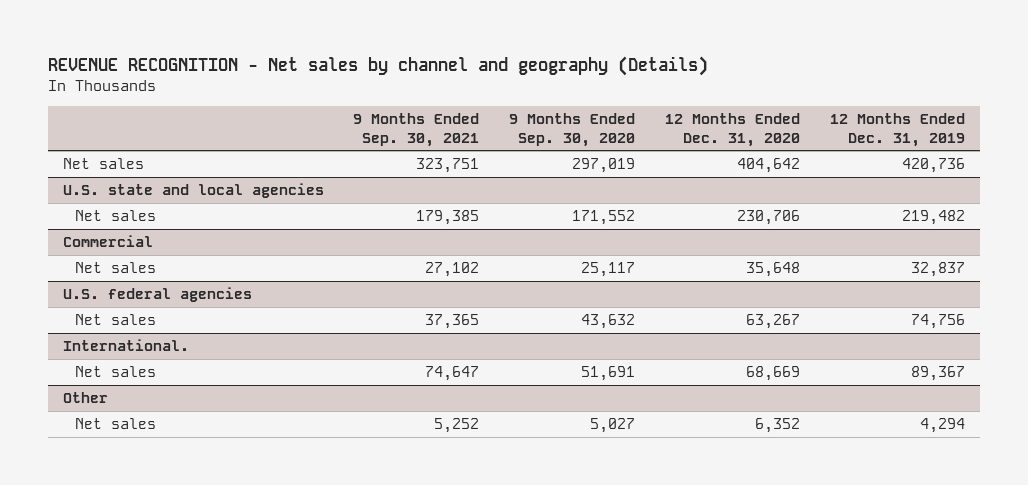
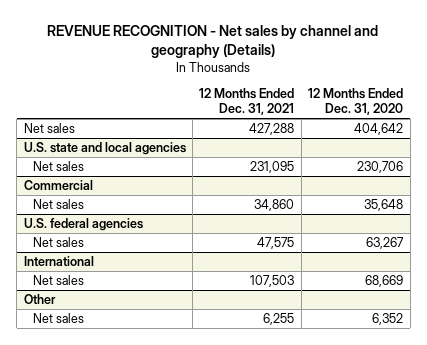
- | 9 Months Ended Sep. 30, 2021 | 9 Months Ended Sep. 30, 2020 | 12 Months Ended Dec. 31, 2020 | 12 Months Ended Dec. 31, 2019
+ | 12 Months Ended Dec. 31, 2021 | 12 Months Ended Dec. 31, 2020
- International.
+ International

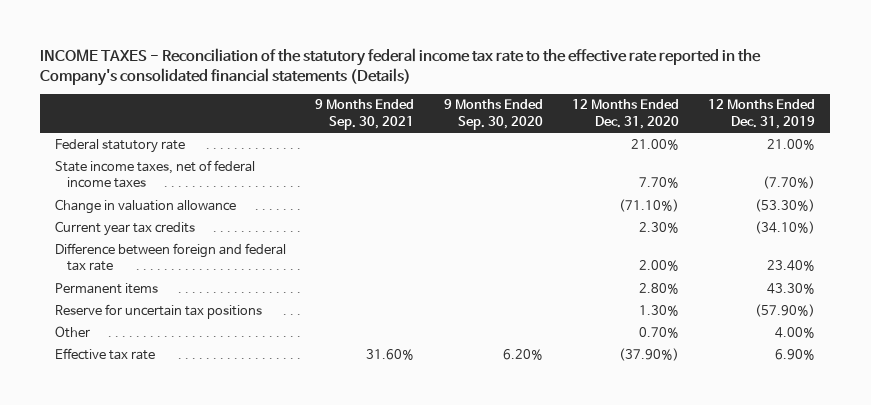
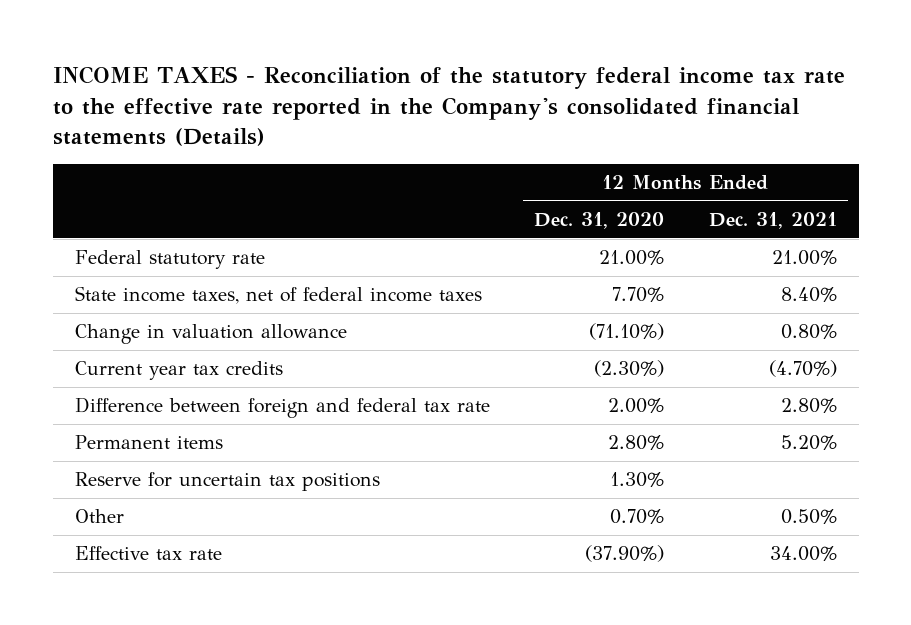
- | 9 Months Ended Sep. 30, 2021 | 9 Months Ended Sep. 30, 2020 | 12 Months Ended Dec. 31, 2020 | 12 Months Ended Dec. 31, 2019
+ | 12 Months Ended Dec. 31, 2020 | 12 Months Ended Dec. 31, 2021
- Current year tax credits | | | 2.30% | (34.10%)
+ Current year tax credits | (2.30%) | (4.70%)

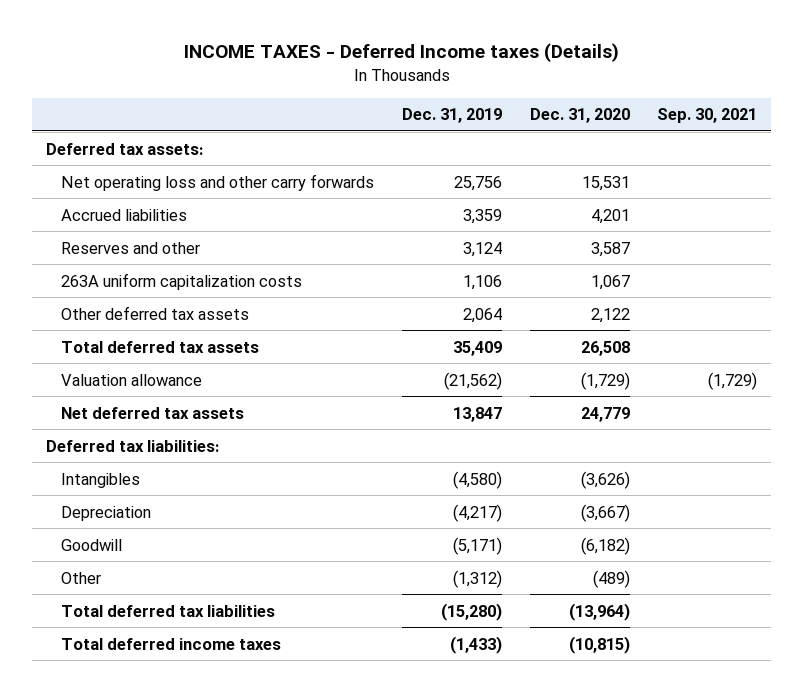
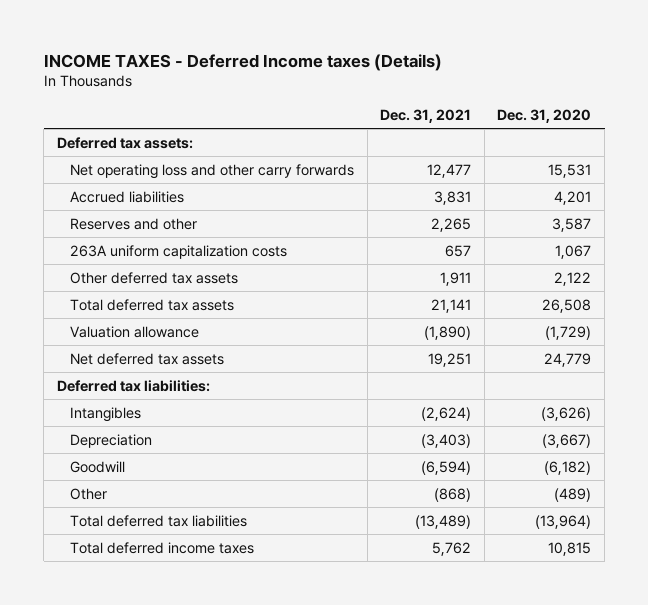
- | Dec. 31, 2019 | Dec. 31, 2020 | Sep. 30, 2021
+ | Dec. 31, 2021 | Dec. 31, 2020
- Total deferred income taxes | (1,433) | (10,815) |
+ Total deferred income taxes | 5,762 | 10,815

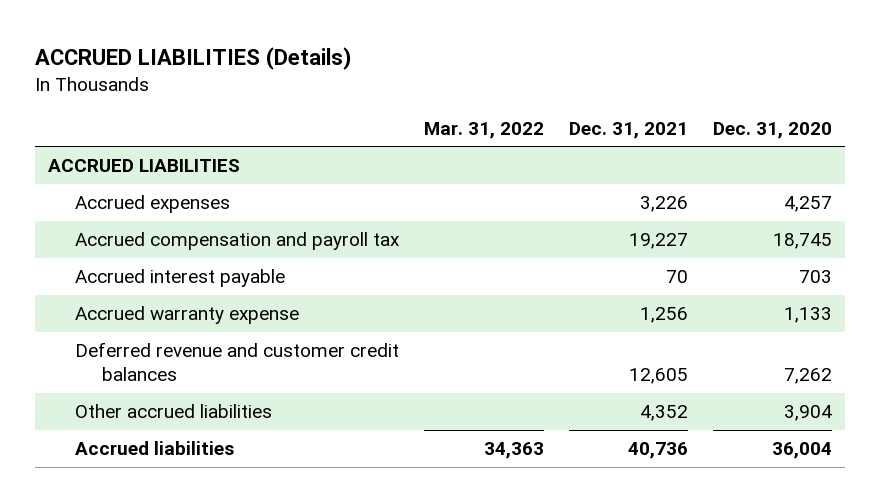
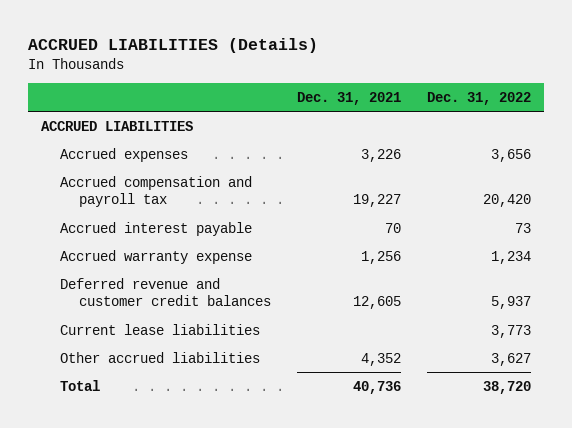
- | Mar. 31, 2022 | Dec. 31, 2021 | Dec. 31, 2020
+ | Dec. 31, 2021 | Dec. 31, 2022
+ Current lease liabilities | | 3,773
- Accrued liabilities | 34,363 | 40,736 | 36,004
+ Total | 40,736 | 38,720

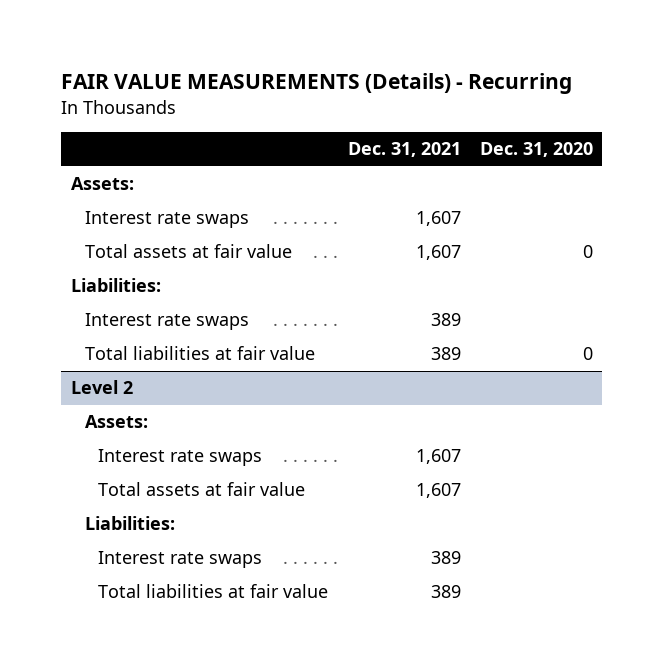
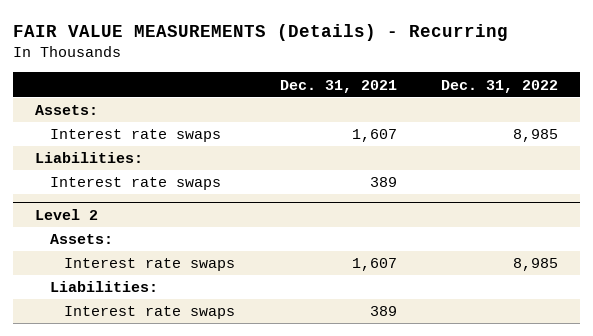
- | Dec. 31, 2021 | Dec. 31, 2020
+ | Dec. 31, 2021 | Dec. 31, 2022
- Total assets at fair value | 1,607 | 0
- Total liabilities at fair value | 389 | 0
@ Level 2
- Total assets at fair value | 1,607 |
- Total liabilities at fair value | 389 |

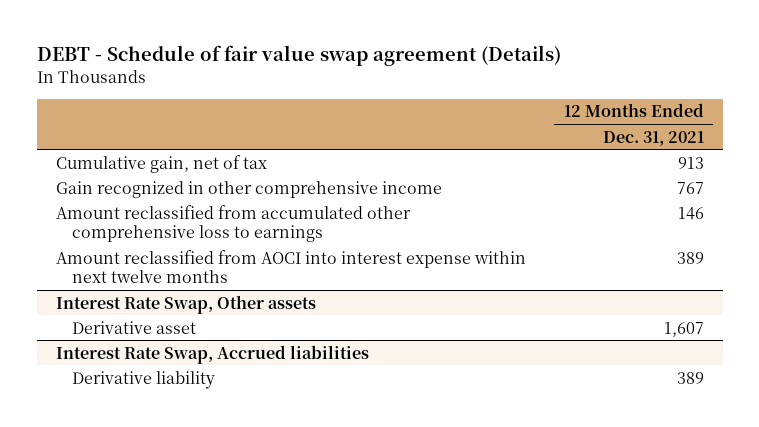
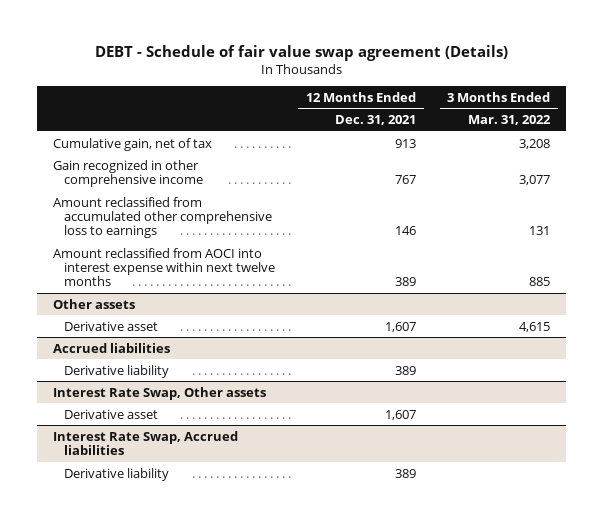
- | 12 Months Ended Dec. 31, 2021
+ | 12 Months Ended Dec. 31, 2021 | 3 Months Ended Mar. 31, 2022
+ Other assets
+ Derivative asset | 1,607 | 4,615
+ Accrued liabilities
+ Derivative liability | 389 |

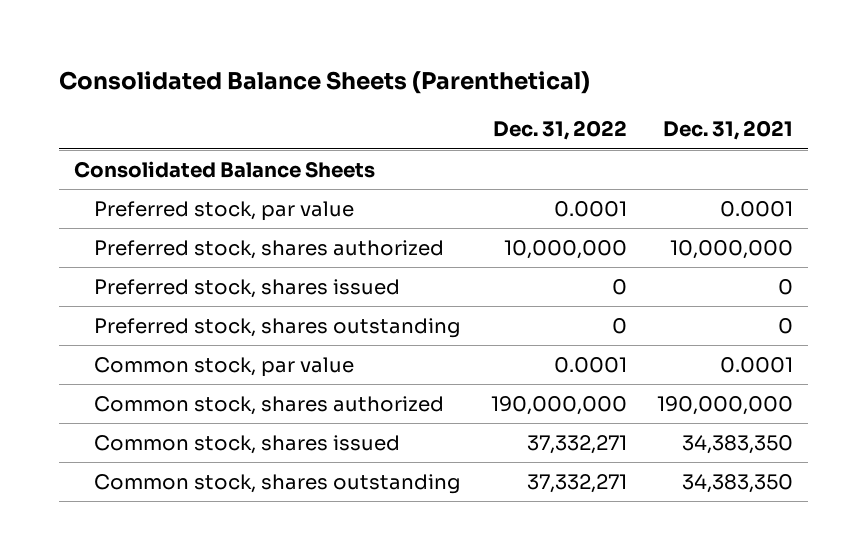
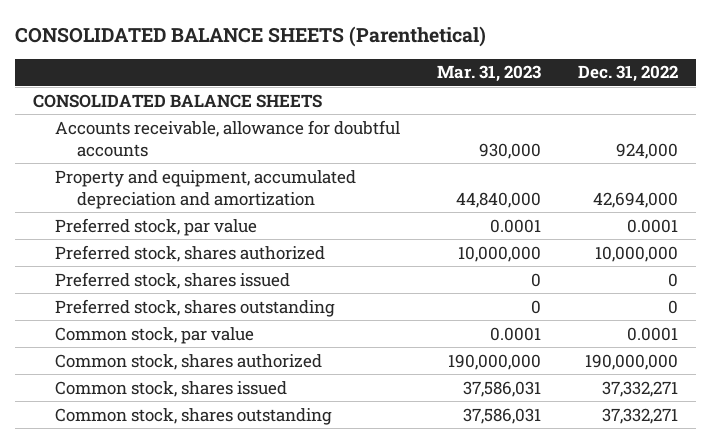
- Consolidated Balance Sheets (Parenthetical)
+ CONSOLIDATED BALANCE SHEETS (Parenthetical)
- | Dec. 31, 2022 | Dec. 31, 2021
+ | Mar. 31, 2023 | Dec. 31, 2022
- Consolidated Balance Sheets
+ CONSOLIDATED BALANCE SHEETS
+ Accounts receivable, allowance for doubtful accounts | 930,000 | 924,000
+ Property and equipment, accumulated depreciation and amortization | 44,840,000 | 42,694,000

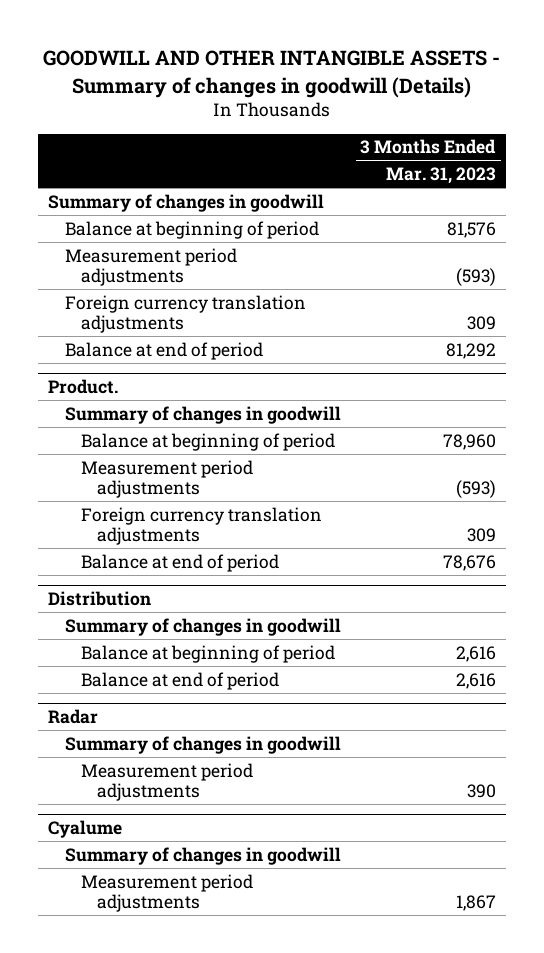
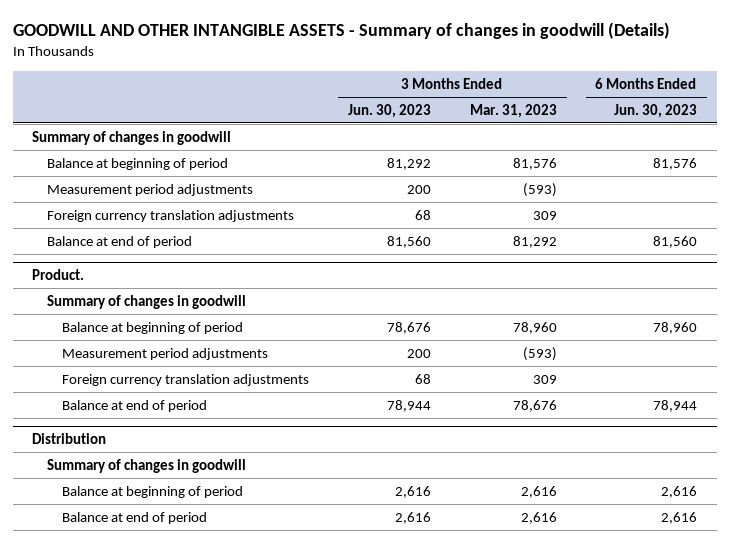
- | 3 Months Ended Mar. 31, 2023
+ | 3 Months Ended Jun. 30, 2023 | 3 Months Ended Mar. 31, 2023 | 6 Months Ended Jun. 30, 2023
- Radar
- Summary of changes in goodwill
- Measurement period adjustments | 390
- Cyalume
- Summary of changes in goodwill
- Measurement period adjustments | 1,867

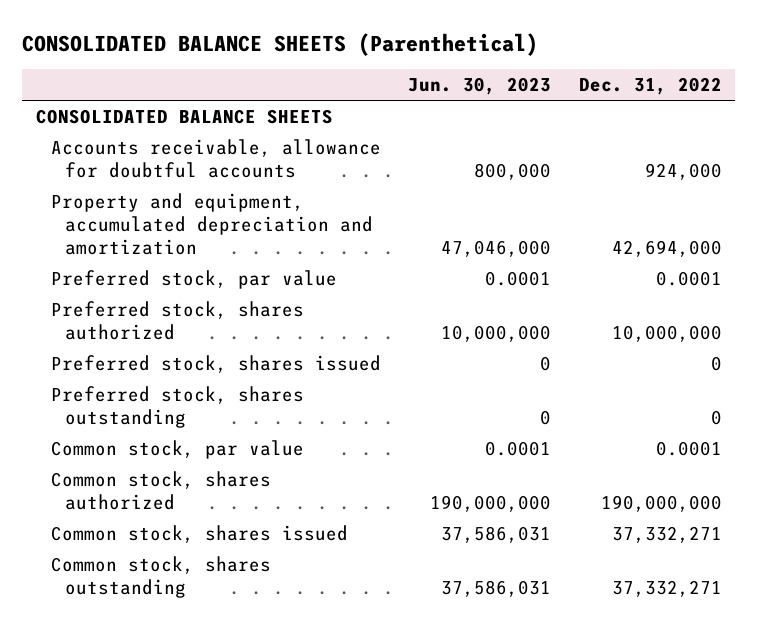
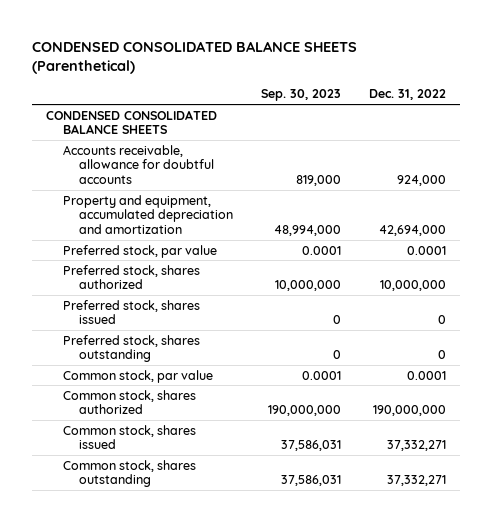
- CONSOLIDATED BALANCE SHEETS (Parenthetical)
+ CONDENSED CONSOLIDATED BALANCE SHEETS (Parenthetical)
- | Jun. 30, 2023 | Dec. 31, 2022
+ | Sep. 30, 2023 | Dec. 31, 2022
- CONSOLIDATED BALANCE SHEETS
+ CONDENSED CONSOLIDATED BALANCE SHEETS

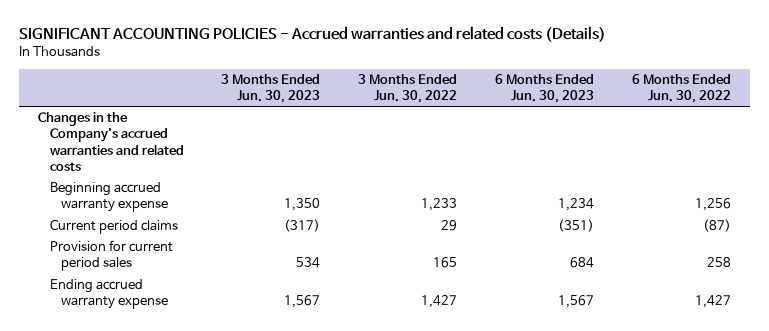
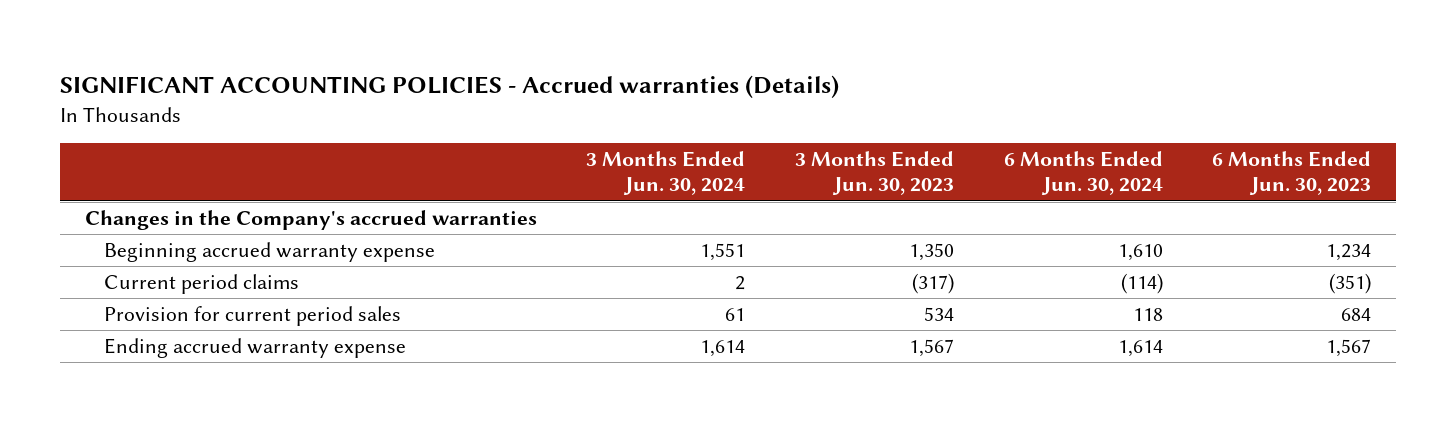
- SIGNIFICANT ACCOUNTING POLICIES - Accrued warranties and related costs (Details)
+ SIGNIFICANT ACCOUNTING POLICIES - Accrued warranties (Details)
- | 3 Months Ended Jun. 30, 2023 | 3 Months Ended Jun. 30, 2022 | 6 Months Ended Jun. 30, 2023 | 6 Months Ended Jun. 30, 2022
+ | 3 Months Ended Jun. 30, 2024 | 3 Months Ended Jun. 30, 2023 | 6 Months Ended Jun. 30, 2024 | 6 Months Ended Jun. 30, 2023
- Changes in the Company's accrued warranties and related costs
+ Changes in the Company's accrued warranties

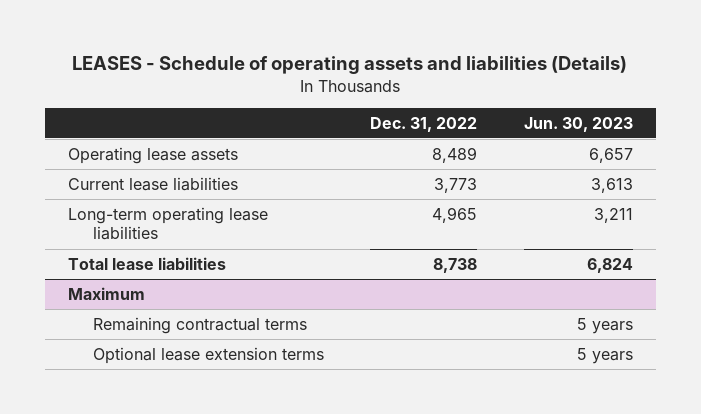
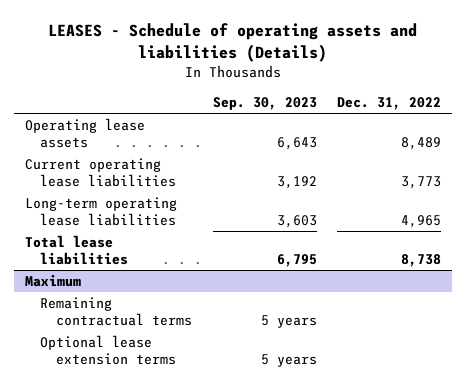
- | Dec. 31, 2022 | Jun. 30, 2023
+ | Sep. 30, 2023 | Dec. 31, 2022
- Current lease liabilities | 3,773 | 3,613
+ Current operating lease liabilities | 3,192 | 3,773

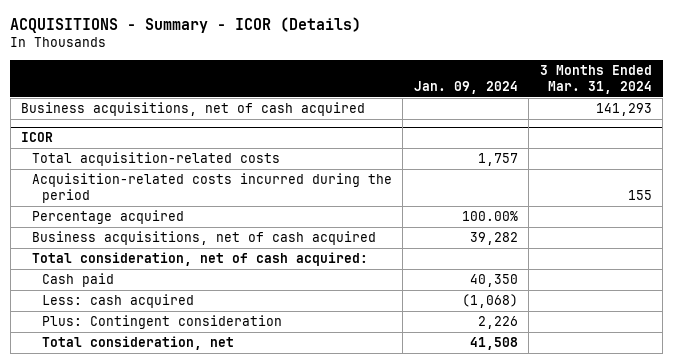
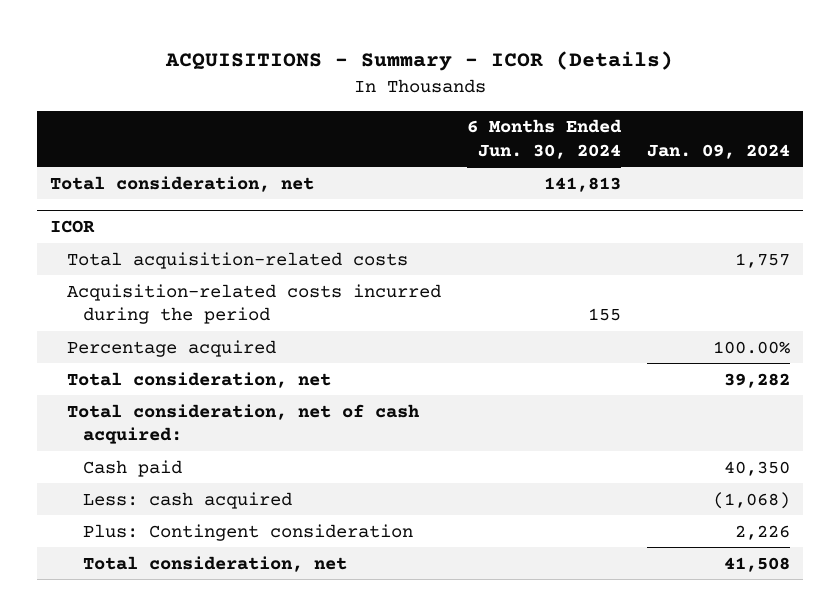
- | Jan. 09, 2024 | 3 Months Ended Mar. 31, 2024
+ | 6 Months Ended Jun. 30, 2024 | Jan. 09, 2024
- Business acquisitions, net of cash acquired | | 141,293
+ Total consideration, net | 141,813 |
@ ICOR
- Business acquisitions, net of cash acquired | 39,282 |
+ Total consideration, net | | 39,282

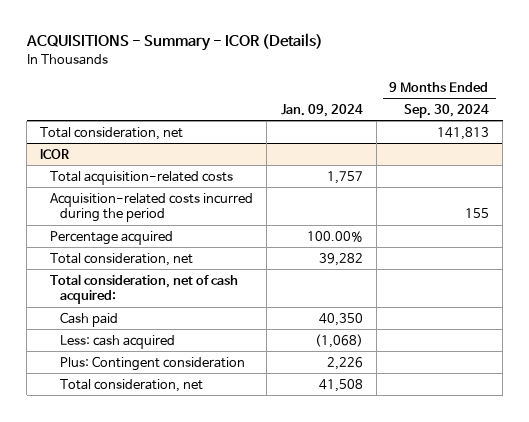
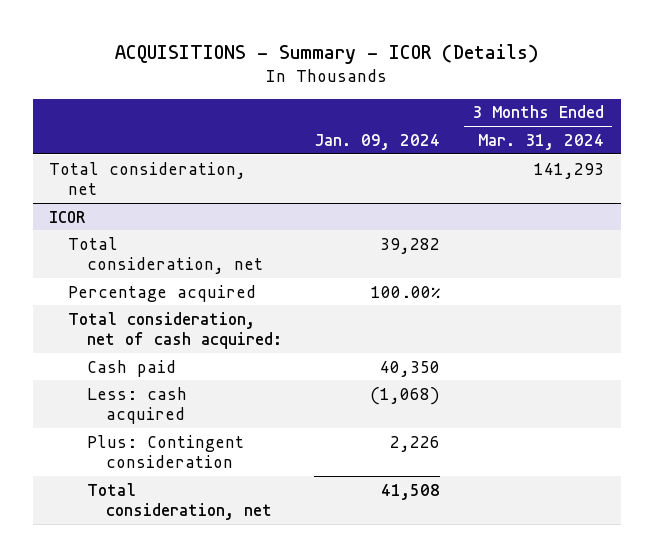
- | Jan. 09, 2024 | 9 Months Ended Sep. 30, 2024
+ | Jan. 09, 2024 | 3 Months Ended Mar. 31, 2024
@ ICOR
- Total acquisition-related costs | 1,757 |
- Acquisition-related costs incurred during the period | | 155
moved down: Percentage acquired | 100.00% |

